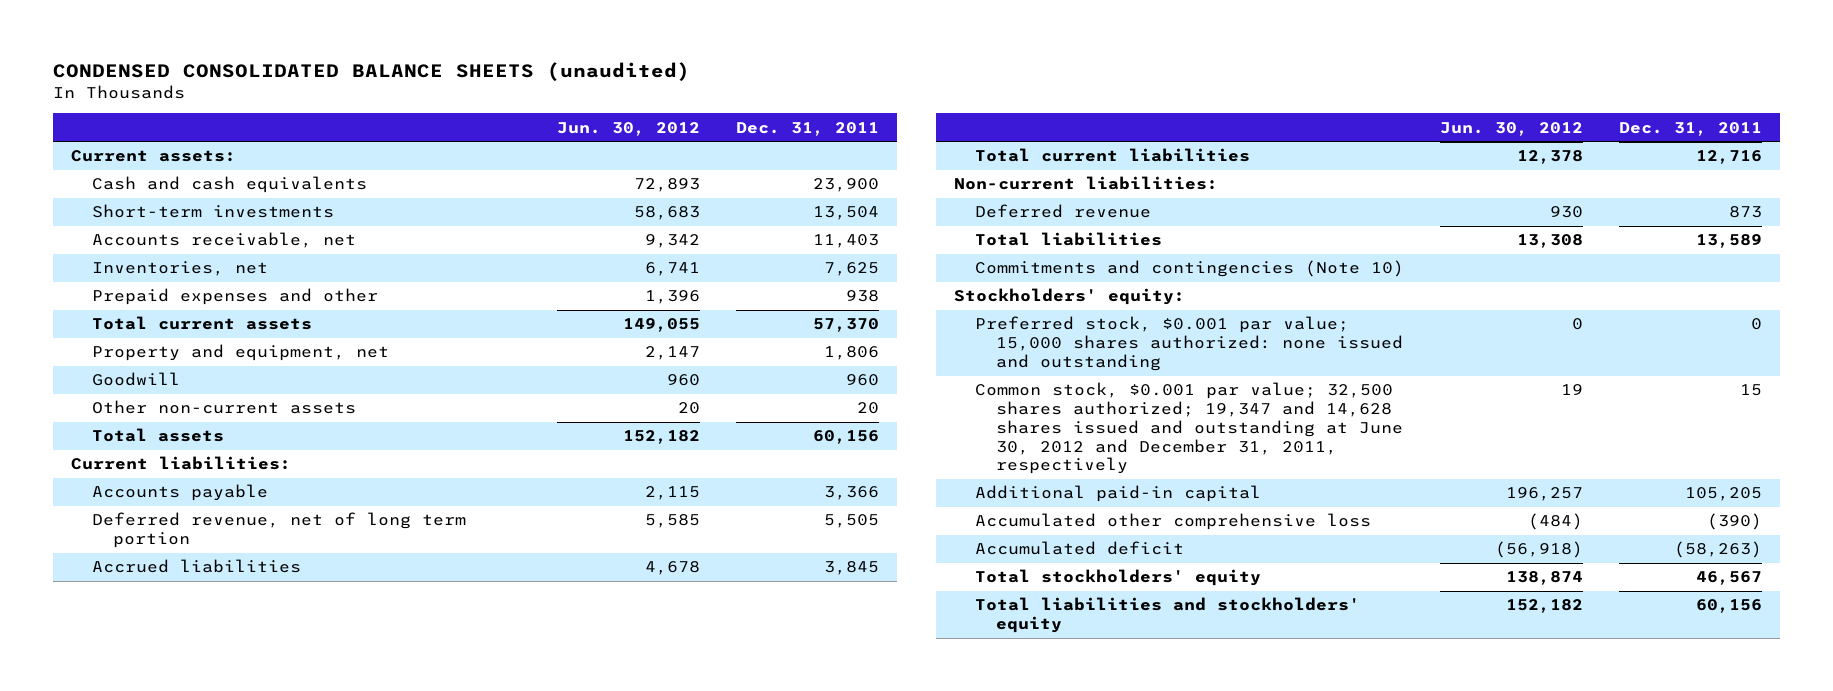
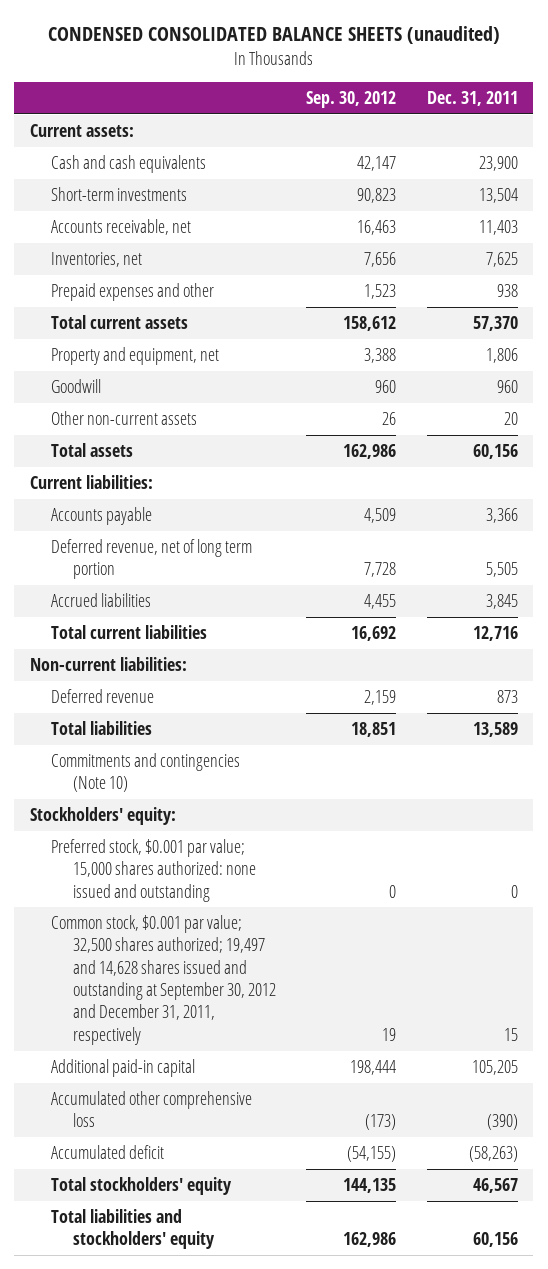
- | Jun. 30, 2012 | Dec. 31, 2011
+ | Sep. 30, 2012 | Dec. 31, 2011
- Common stock, $0.001 par value; 32,500 shares authorized; 19,347 and 14,628 shares issued and outstanding at June 30, 2012 and December 31, 2011, respectively | 19 | 15
+ Common stock, $0.001 par value; 32,500 shares authorized; 19,497 and 14,628 shares issued and outstanding at September 30, 2012 and December 31, 2011, respectively | 19 | 15

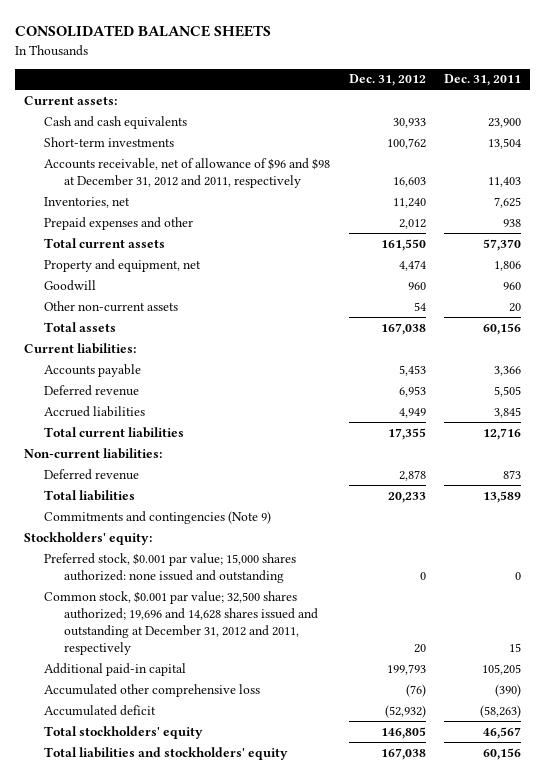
- CONDENSED CONSOLIDATED BALANCE SHEETS (unaudited)
+ CONSOLIDATED BALANCE SHEETS
- | Sep. 30, 2012 | Dec. 31, 2011
+ | Dec. 31, 2012 | Dec. 31, 2011
- Accounts receivable, net | 16,463 | 11,403
+ Accounts receivable, net of allowance of $96 and $98 at December 31, 2012 and 2011, respectively | 16,603 | 11,403
- Deferred revenue, net of long term portion | 7,728 | 5,505
+ Deferred revenue | 6,953 | 5,505
- Commitments and contingencies (Note 10)
+ Commitments and contingencies (Note 9)
- Common stock, $0.001 par value; 32,500 shares authorized; 19,497 and 14,628 shares issued and outstanding at September 30, 2012 and December 31, 2011, respectively | 19 | 15
+ Common stock, $0.001 par value; 32,500 shares authorized; 19,696 and 14,628 shares issued and outstanding at December 31, 2012 and 2011, respectively | 20 | 15

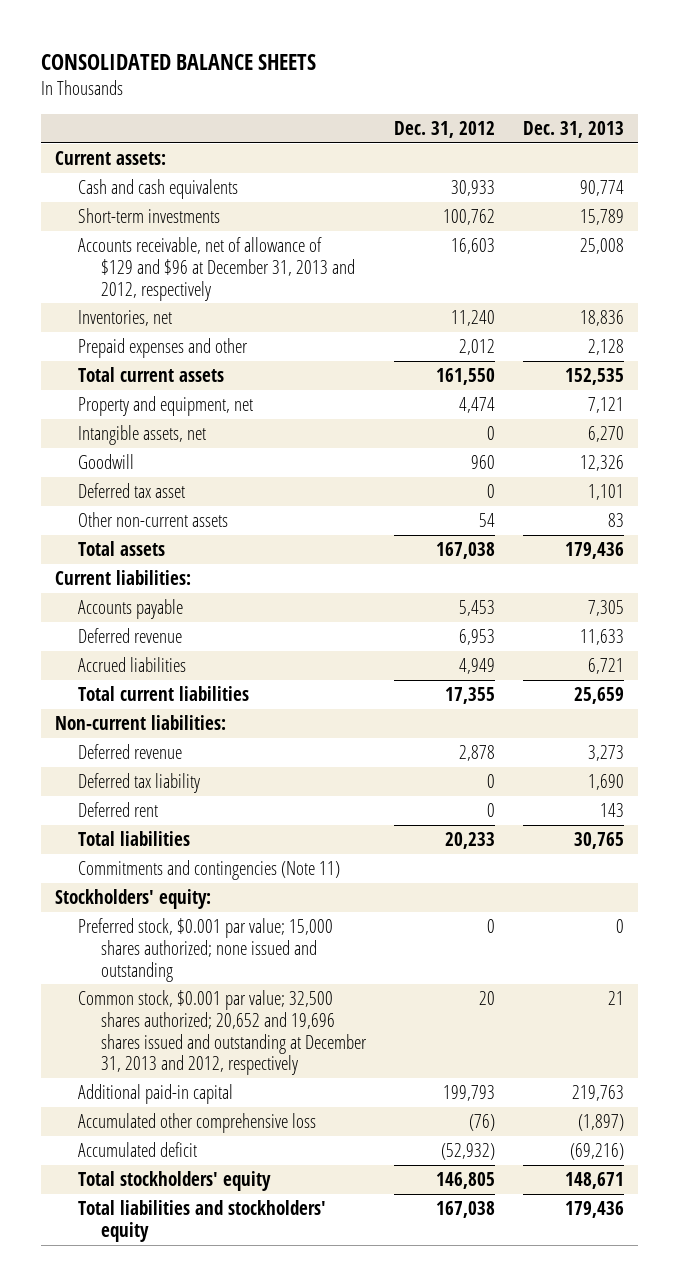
- | Dec. 31, 2012 | Dec. 31, 2011
+ | Dec. 31, 2012 | Dec. 31, 2013
- Accounts receivable, net of allowance of $96 and $98 at December 31, 2012 and 2011, respectively | 16,603 | 11,403
+ Accounts receivable, net of allowance of $129 and $96 at December 31, 2013 and 2012, respectively | 16,603 | 25,008
+ Intangible assets, net | 0 | 6,270
+ Deferred tax asset | 0 | 1,101
+ Deferred tax liability | 0 | 1,690
+ Deferred rent | 0 | 143
- Commitments and contingencies (Note 9)
+ Commitments and contingencies (Note 11)
- Preferred stock, $0.001 par value; 15,000 shares authorized: none issued and outstanding | 0 | 0
- Common stock, $0.001 par value; 32,500 shares authorized; 19,696 and 14,628 shares issued and outstanding at December 31, 2012 and 2011, respectively | 20 | 15
+ Preferred stock, $0.001 par value; 15,000 shares authorized; none issued and outstanding | 0 | 0
+ Common stock, $0.001 par value; 32,500 shares authorized; 20,652 and 19,696 shares issued and outstanding at December 31, 2013 and 2012, respectively | 20 | 21

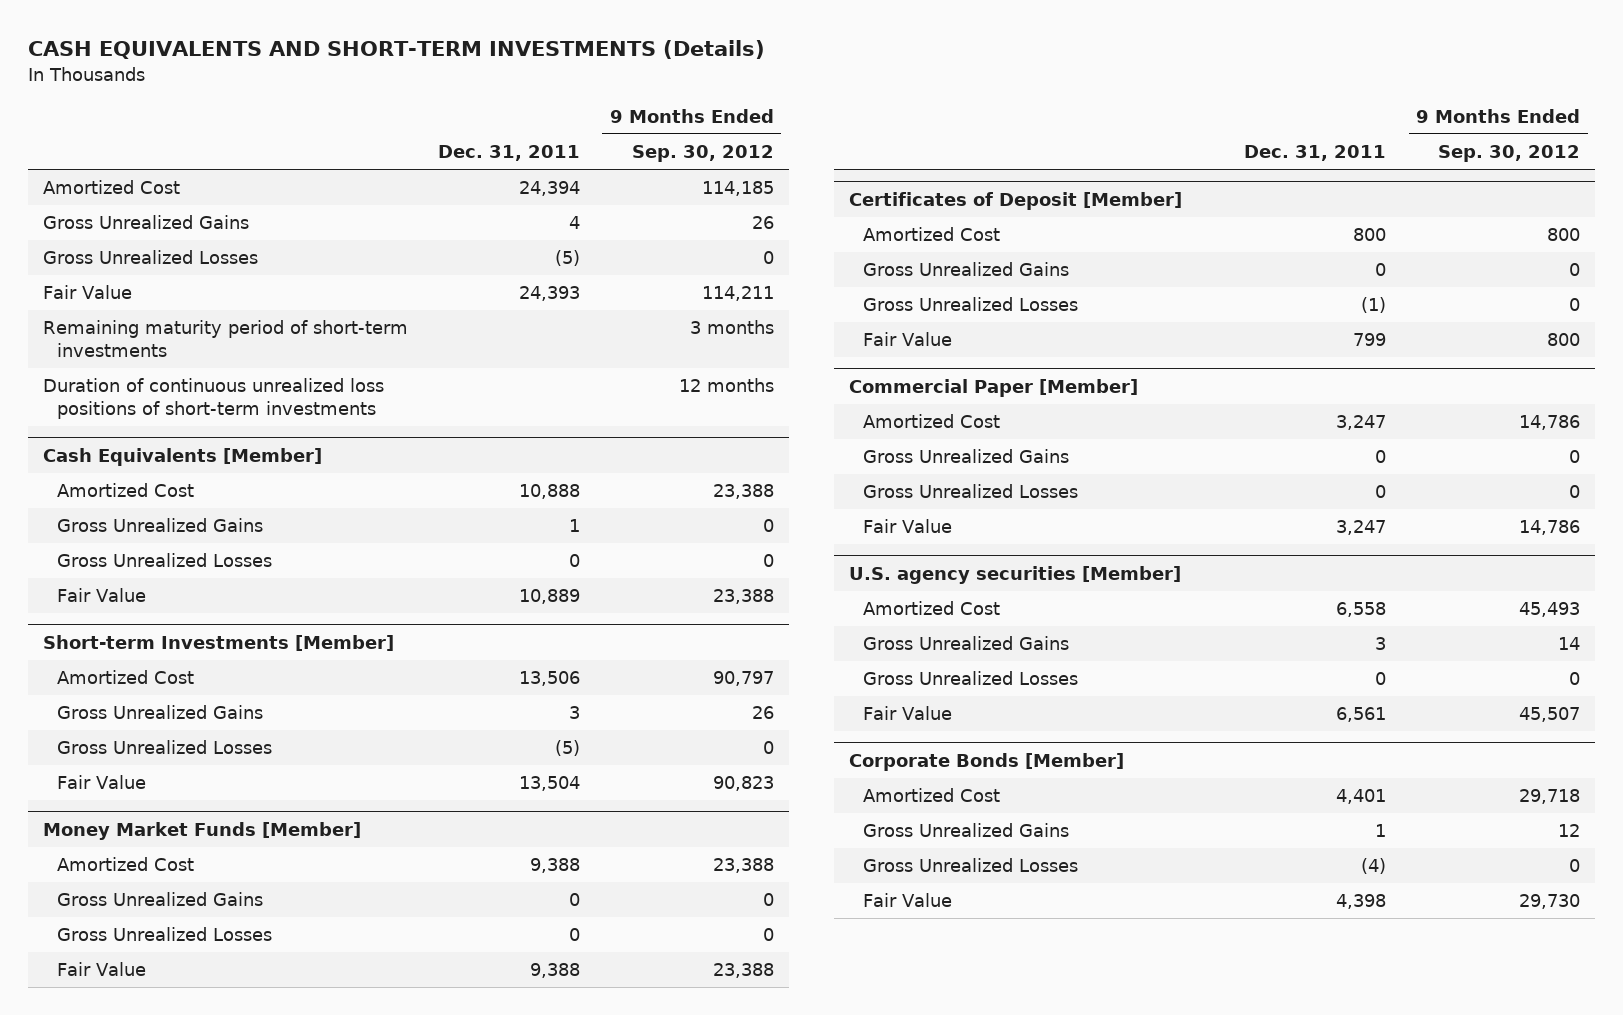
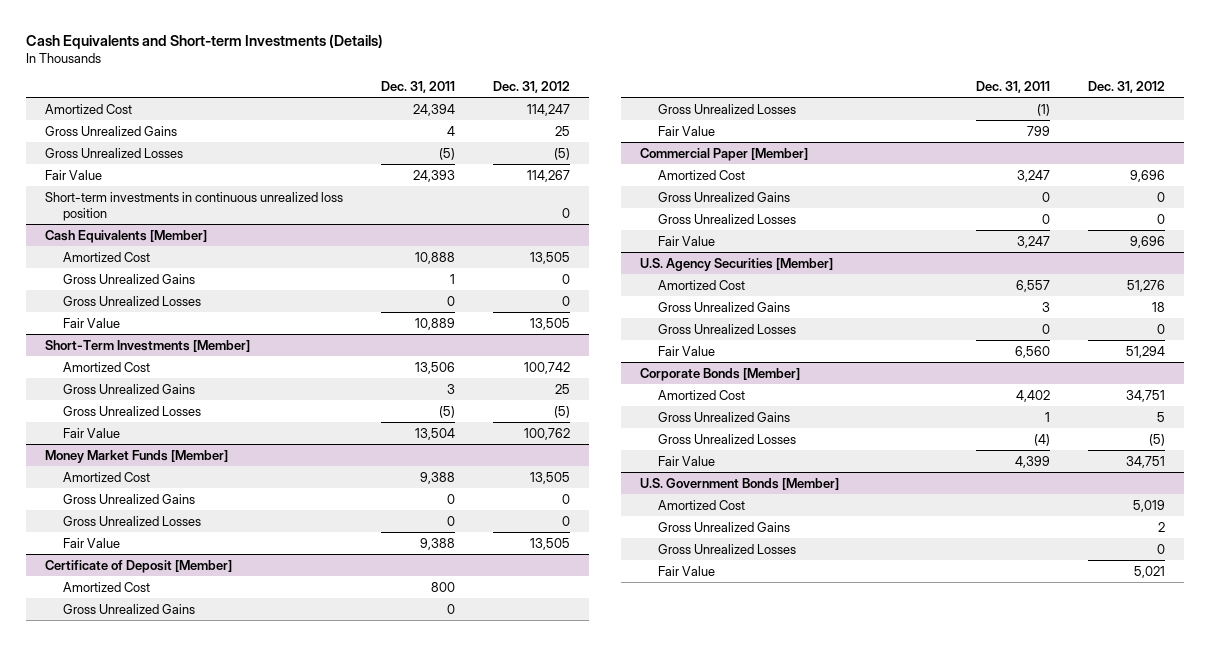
- CASH EQUIVALENTS AND SHORT-TERM INVESTMENTS (Details)
+ Cash Equivalents and Short-term Investments (Details)
- | Dec. 31, 2011 | 9 Months Ended Sep. 30, 2012
+ | Dec. 31, 2011 | Dec. 31, 2012
- Remaining maturity period of short-term investments | | 3 months
- Duration of continuous unrealized loss positions of short-term investments | | 12 months
+ Short-term investments in continuous unrealized loss position | | 0
- Short-term Investments [Member]
+ Short-Term Investments [Member]
- Certificates of Deposit [Member]
+ Certificate of Deposit [Member]
- U.S. agency securities [Member]
- Amortized Cost | 6,558 | 45,493
+ U.S. Agency Securities [Member]
+ Amortized Cost | 6,557 | 51,276
- Fair Value | 6,561 | 45,507
+ Fair Value | 6,560 | 51,294
@ Corporate Bonds [Member]
- Amortized Cost | 4,401 | 29,718
+ Amortized Cost | 4,402 | 34,751
- Fair Value | 4,398 | 29,730
+ Fair Value | 4,399 | 34,751
+ U.S. Government Bonds [Member]
+ Amortized Cost | | 5,019
+ Gross Unrealized Gains | | 2
+ Gross Unrealized Losses | | 0
+ Fair Value | | 5,021

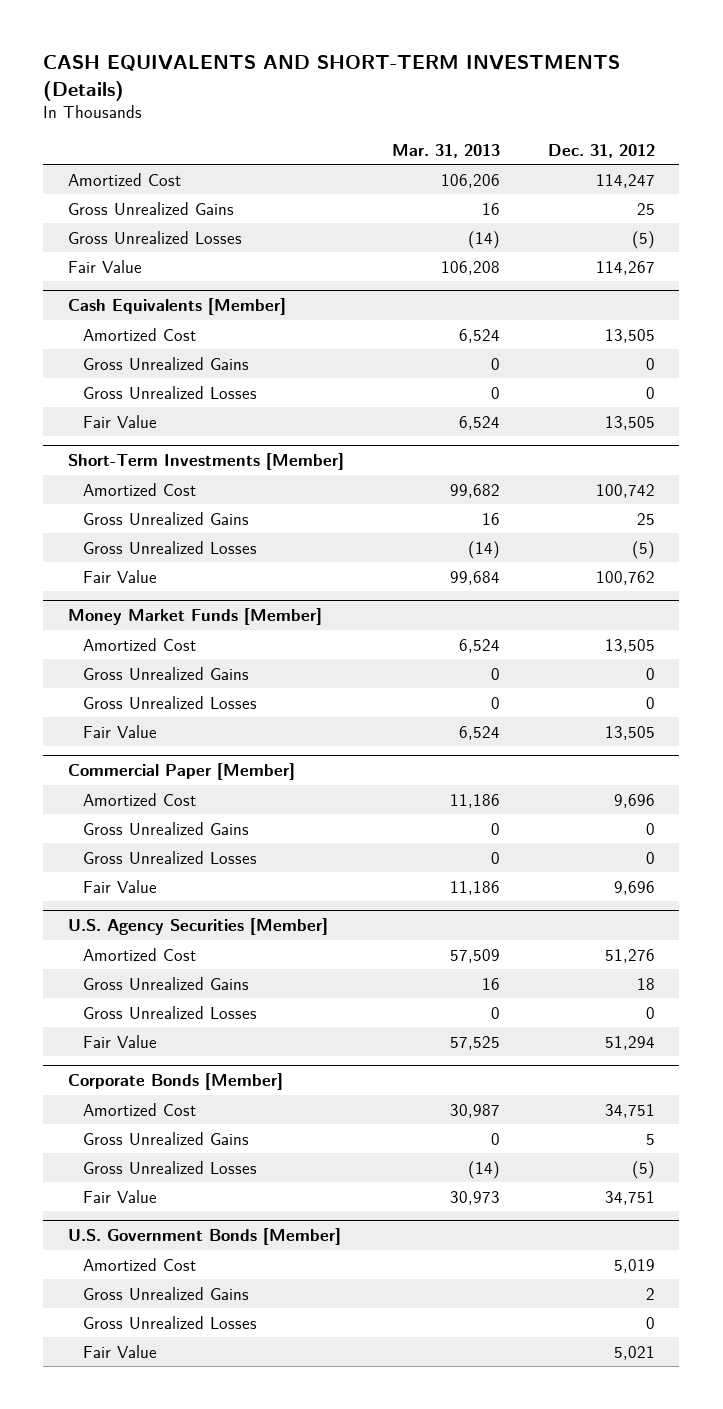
- Cash Equivalents and Short-term Investments (Details)
+ CASH EQUIVALENTS AND SHORT-TERM INVESTMENTS (Details)
- | Dec. 31, 2011 | Dec. 31, 2012
+ | Mar. 31, 2013 | Dec. 31, 2012
- Short-term investments in continuous unrealized loss position | | 0
- Certificate of Deposit [Member]
- Amortized Cost | 800 |
- Gross Unrealized Gains | 0 |
- Gross Unrealized Losses | (1) |
- Fair Value | 799 |

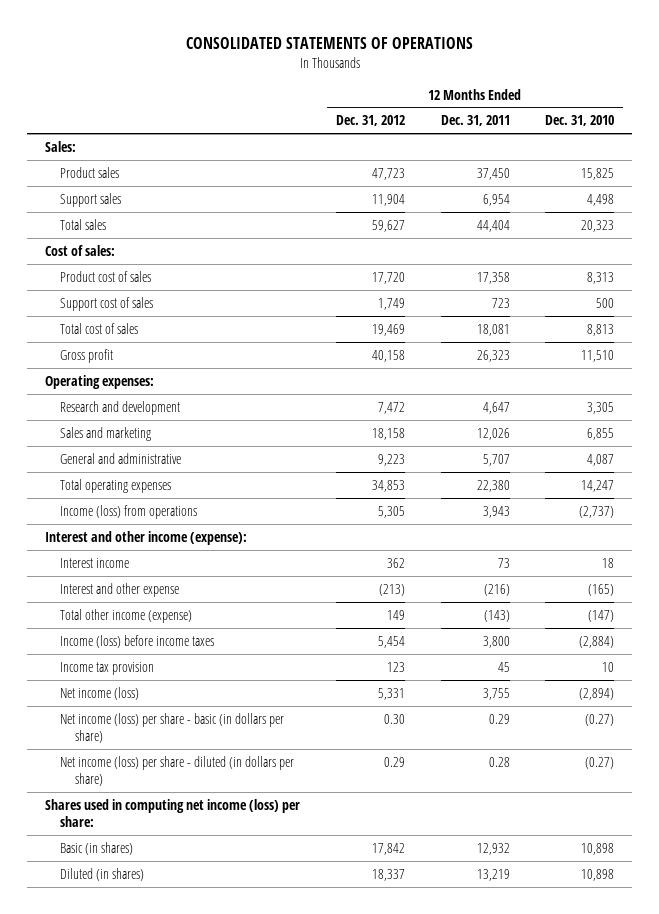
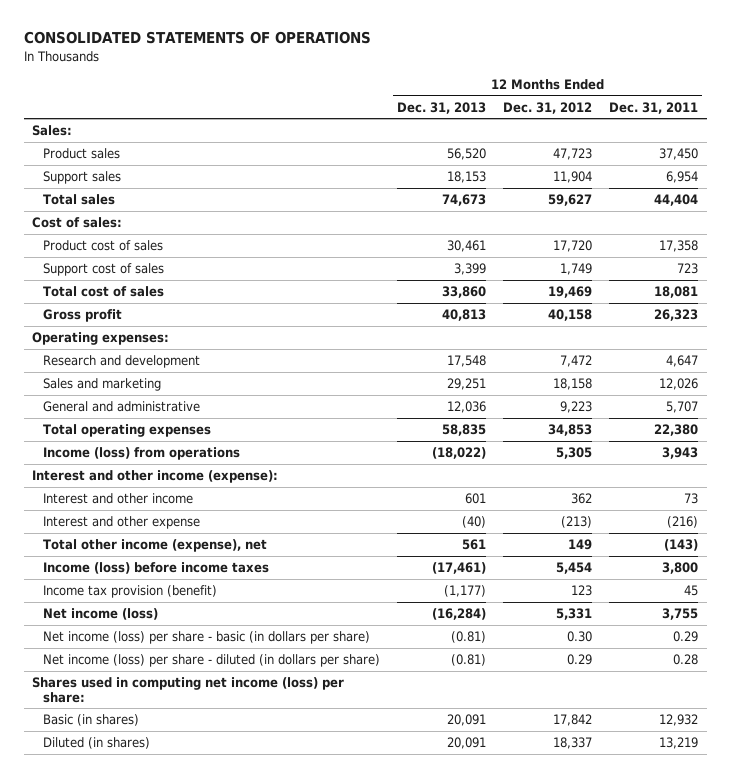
- | 12 Months Ended Dec. 31, 2012 | 12 Months Ended Dec. 31, 2011 | 12 Months Ended Dec. 31, 2010
+ | 12 Months Ended Dec. 31, 2013 | 12 Months Ended Dec. 31, 2012 | 12 Months Ended Dec. 31, 2011
- Interest income | 362 | 73 | 18
+ Interest and other income | 601 | 362 | 73
- Total other income (expense) | 149 | (143) | (147)
+ Total other income (expense), net | 561 | 149 | (143)
- Income tax provision | 123 | 45 | 10
+ Income tax provision (benefit) | (1,177) | 123 | 45

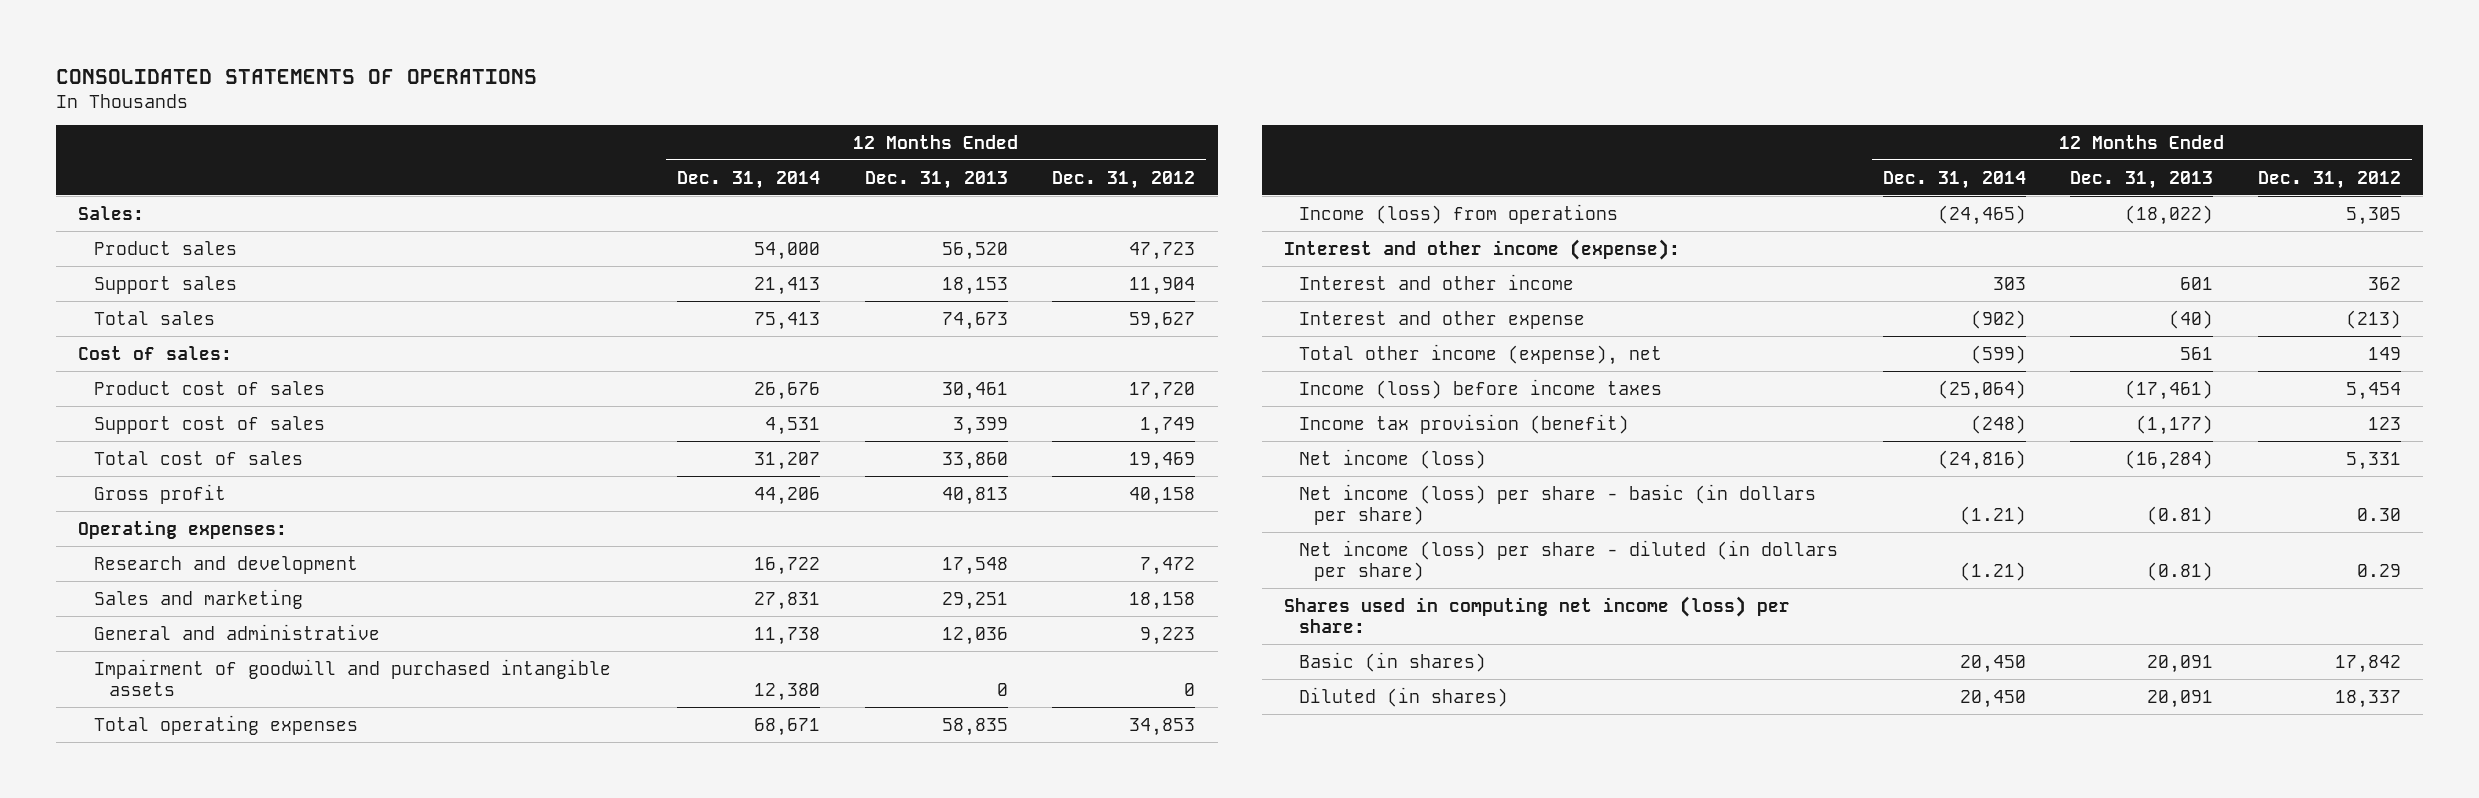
- | 12 Months Ended Dec. 31, 2013 | 12 Months Ended Dec. 31, 2012 | 12 Months Ended Dec. 31, 2011
+ | 12 Months Ended Dec. 31, 2014 | 12 Months Ended Dec. 31, 2013 | 12 Months Ended Dec. 31, 2012
+ Impairment of goodwill and purchased intangible assets | 12,380 | 0 | 0

